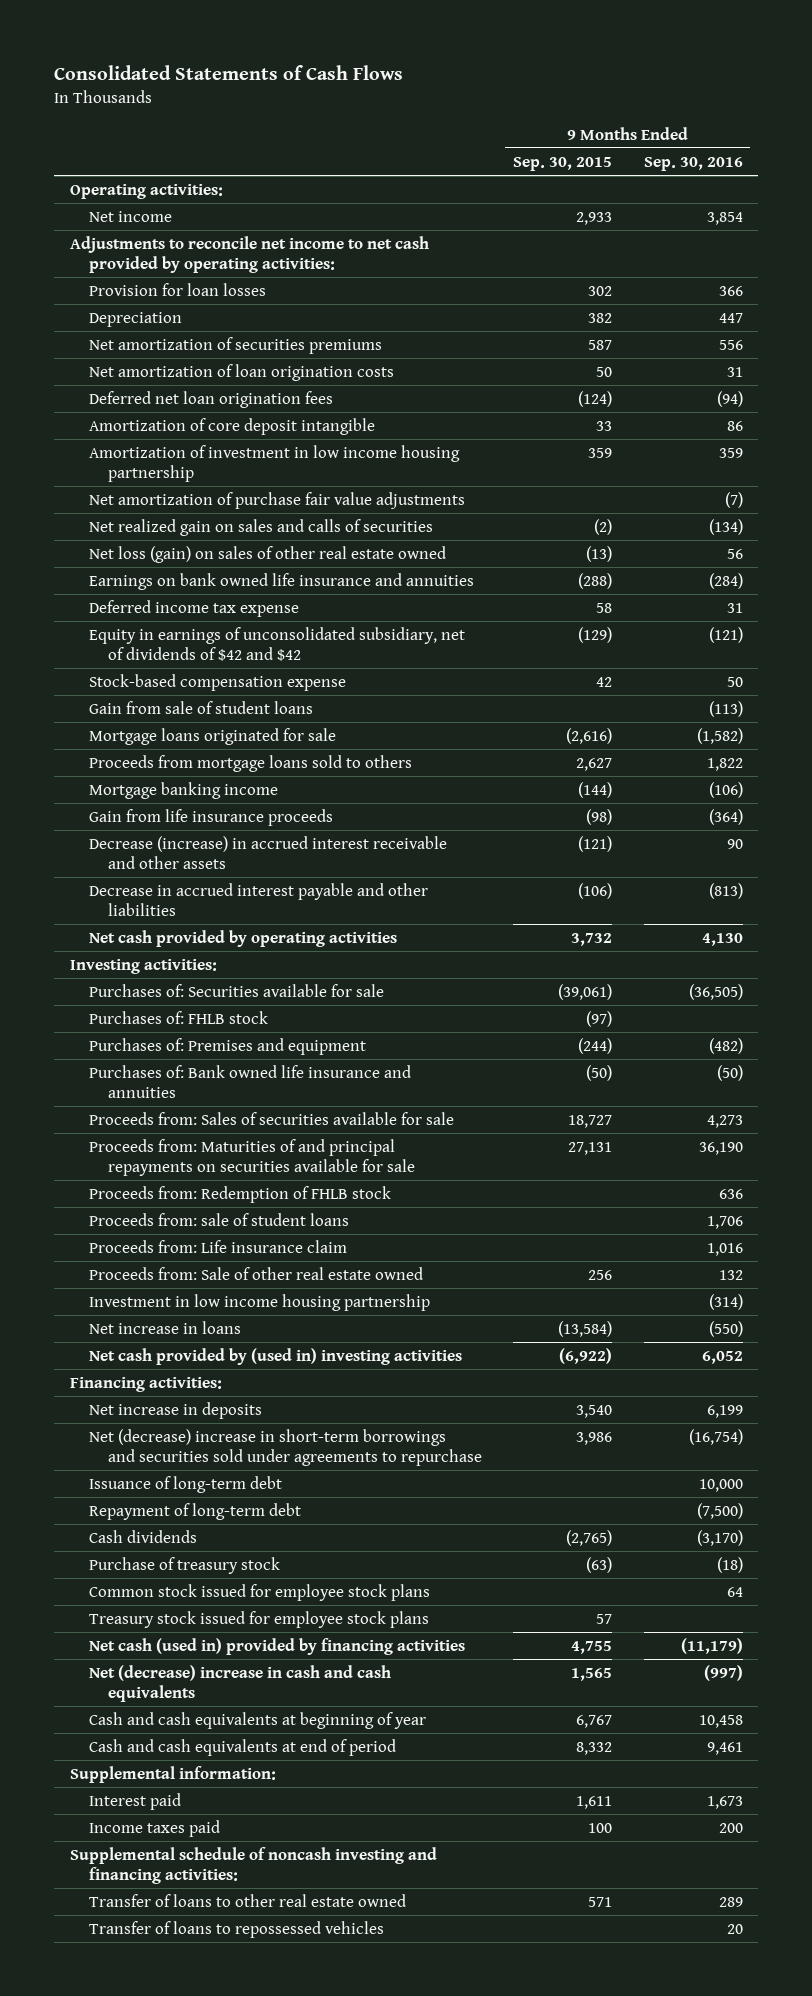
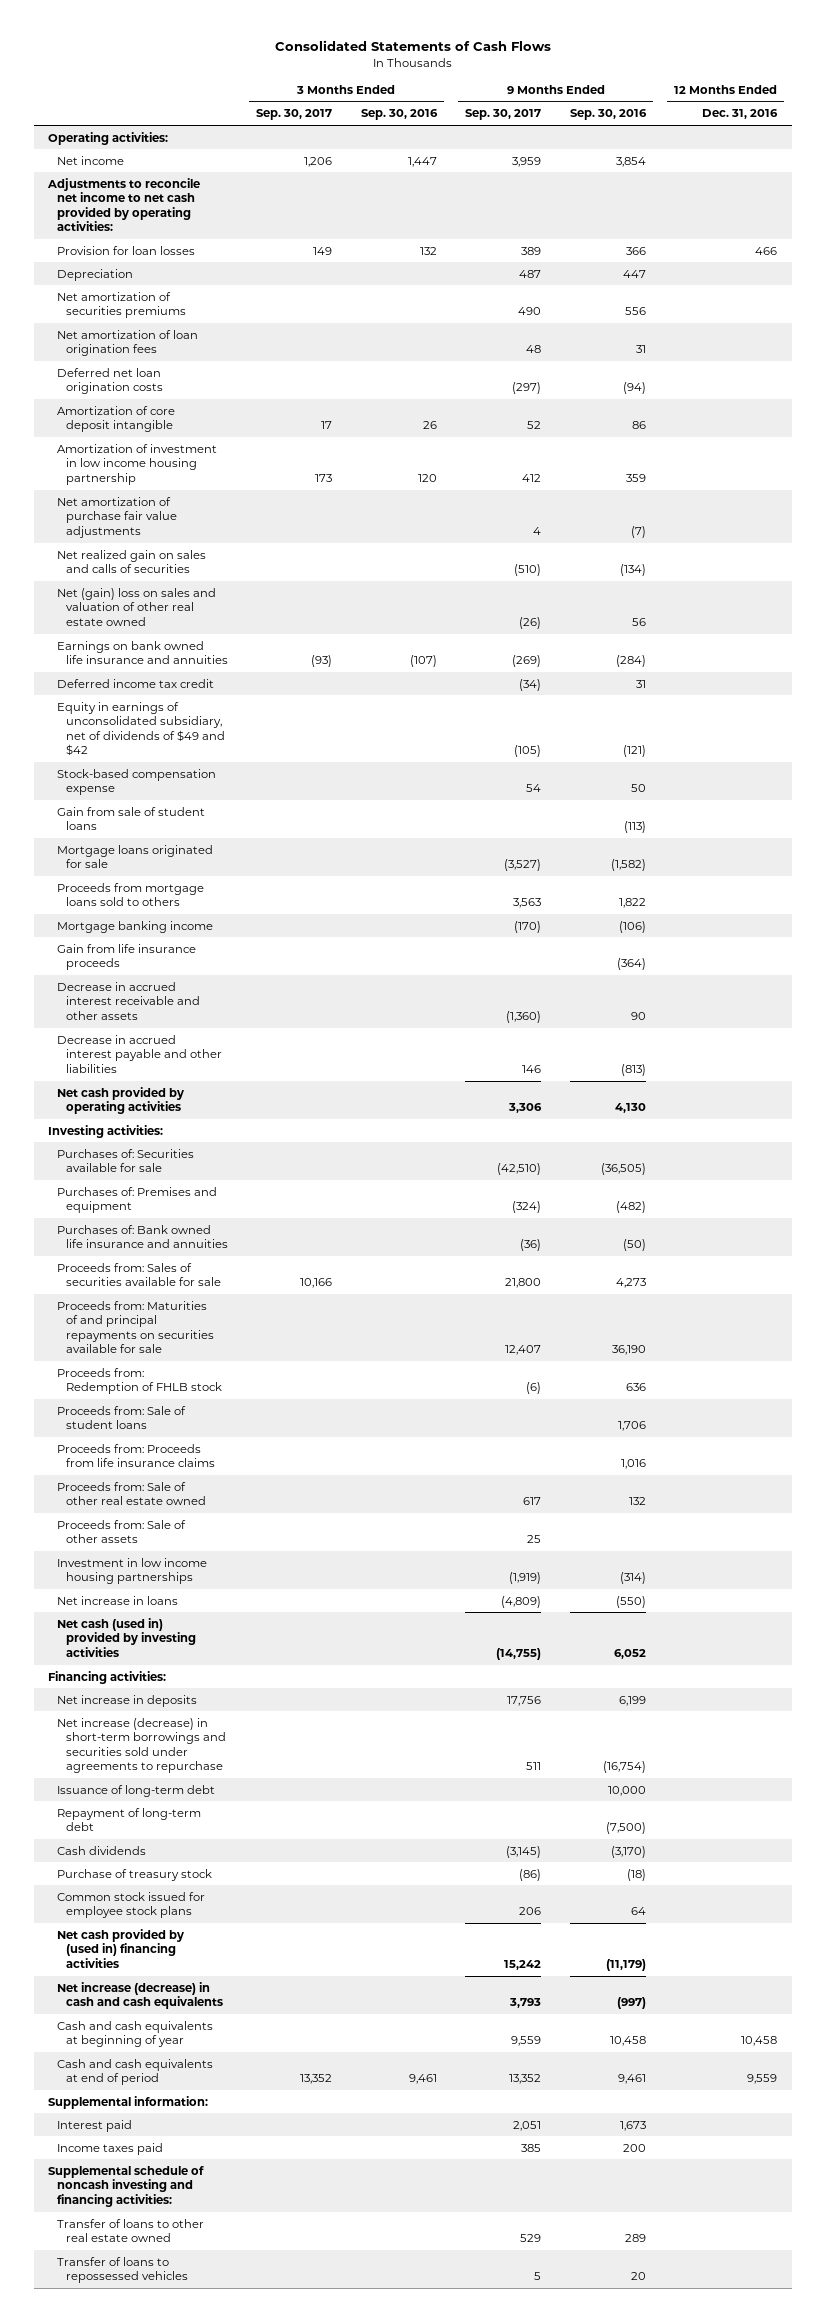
- | 9 Months Ended Sep. 30, 2015 | 9 Months Ended Sep. 30, 2016
+ | 3 Months Ended Sep. 30, 2017 | 3 Months Ended Sep. 30, 2016 | 9 Months Ended Sep. 30, 2017 | 9 Months Ended Sep. 30, 2016 | 12 Months Ended Dec. 31, 2016
- Net amortization of loan origination costs | 50 | 31
- Deferred net loan origination fees | (124) | (94)
+ Net amortization of loan origination fees | | | 48 | 31 |
+ Deferred net loan origination costs | | | (297) | (94) |
- Net loss (gain) on sales of other real estate owned | (13) | 56
+ Net (gain) loss on sales and valuation of other real estate owned | | | (26) | 56 |
- Deferred income tax expense | 58 | 31
- Equity in earnings of unconsolidated subsidiary, net of dividends of $42 and $42 | (129) | (121)
+ Deferred income tax credit | | | (34) | 31 |
+ Equity in earnings of unconsolidated subsidiary, net of dividends of $49 and $42 | | | (105) | (121) |
- Decrease (increase) in accrued interest receivable and other assets | (121) | 90
+ Decrease in accrued interest receivable and other assets | | | (1,360) | 90 |
- Purchases of: FHLB stock | (97) |
- Proceeds from: sale of student loans | | 1,706
- Proceeds from: Life insurance claim | | 1,016
+ Proceeds from: Sale of student loans | | | | 1,706 |
+ Proceeds from: Proceeds from life insurance claims | | | | 1,016 |
- Investment in low income housing partnership | | (314)
+ Proceeds from: Sale of other assets | | | 25 | |
+ Investment in low income housing partnerships | | | (1,919) | (314) |
- Net cash provided by (used in) investing activities | (6,922) | 6,052
+ Net cash (used in) provided by investing activities | | | (14,755) | 6,052 |
- Net (decrease) increase in short-term borrowings and securities sold under agreements to repurchase | 3,986 | (16,754)
+ Net increase (decrease) in short-term borrowings and securities sold under agreements to repurchase | | | 511 | (16,754) |
- Treasury stock issued for employee stock plans | 57 |
- Net cash (used in) provided by financing activities | 4,755 | (11,179)
- Net (decrease) increase in cash and cash equivalents | 1,565 | (997)
+ Net cash provided by (used in) financing activities | | | 15,242 | (11,179) |
+ Net increase (decrease) in cash and cash equivalents | | | 3,793 | (997) |

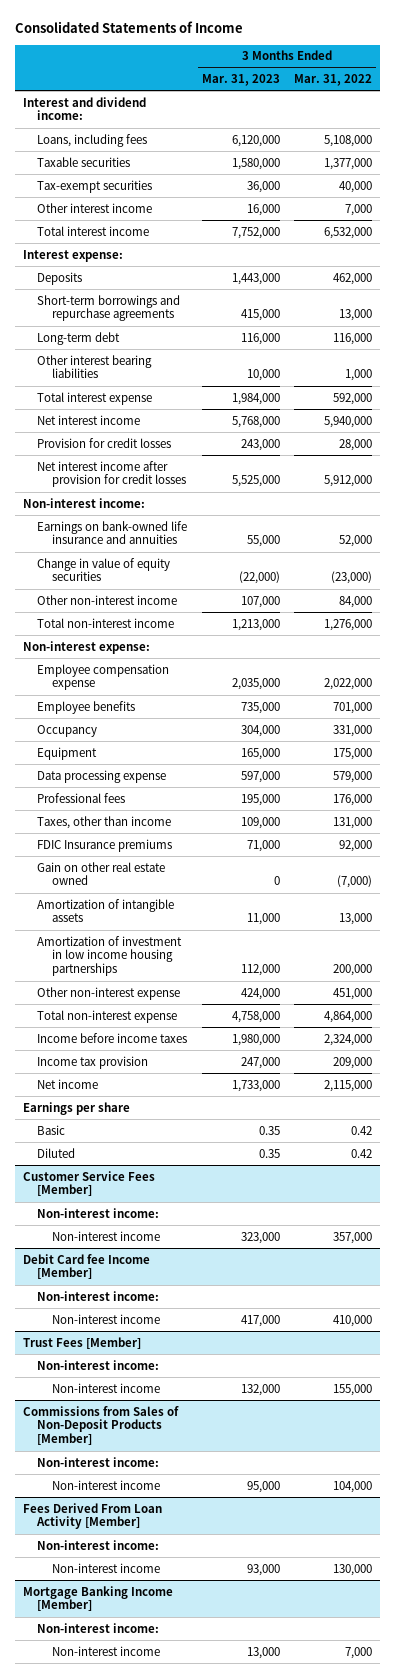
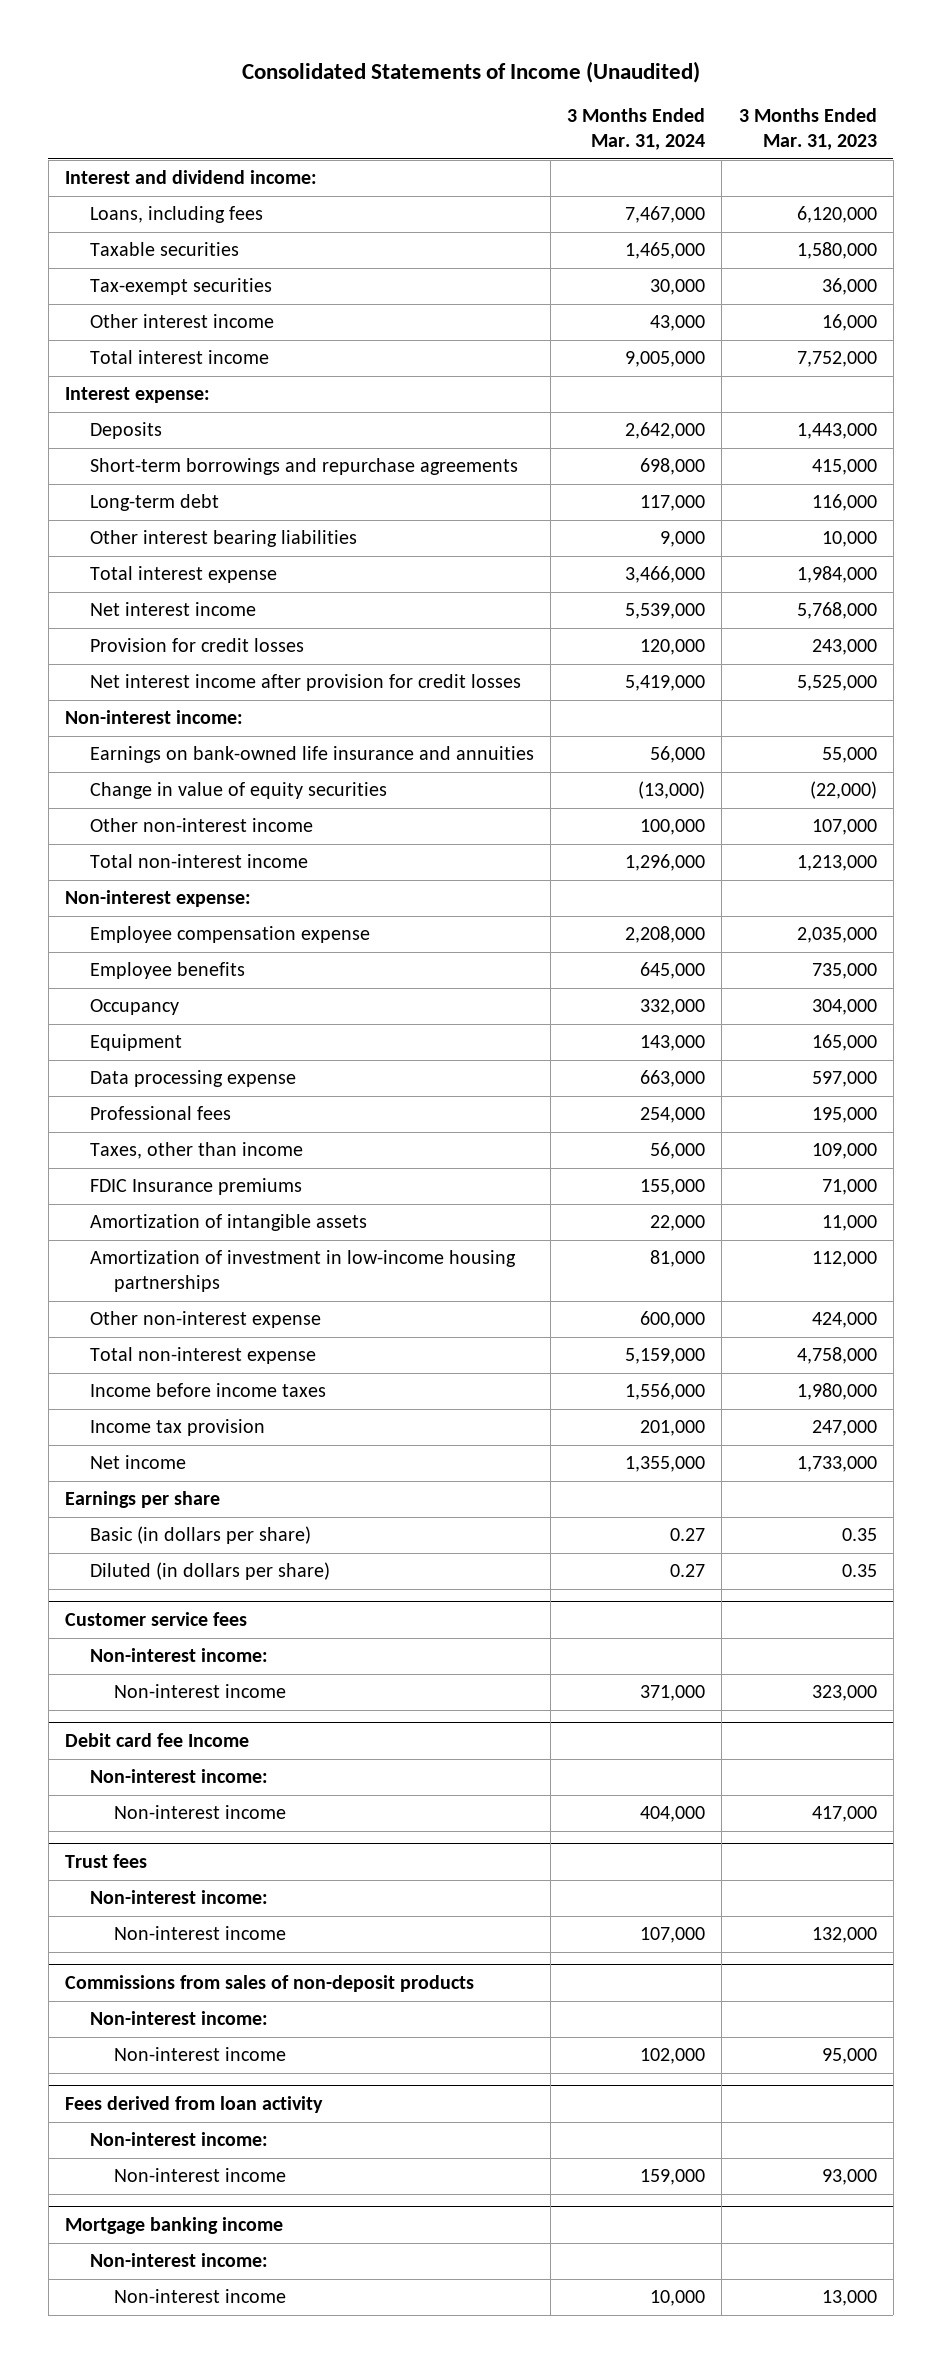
- Consolidated Statements of Income
+ Consolidated Statements of Income (Unaudited)
- | 3 Months Ended Mar. 31, 2023 | 3 Months Ended Mar. 31, 2022
+ | 3 Months Ended Mar. 31, 2024 | 3 Months Ended Mar. 31, 2023
- Gain on other real estate owned | 0 | (7,000)
- Amortization of investment in low income housing partnerships | 112,000 | 200,000
+ Amortization of investment in low-income housing partnerships | 81,000 | 112,000
- Basic | 0.35 | 0.42
- Diluted | 0.35 | 0.42
- Customer Service Fees [Member]
+ Basic (in dollars per share) | 0.27 | 0.35
+ Diluted (in dollars per share) | 0.27 | 0.35
+ Customer service fees
- Debit Card fee Income [Member]
+ Debit card fee Income
- Trust Fees [Member]
+ Trust fees
- Commissions from Sales of Non-Deposit Products [Member]
+ Commissions from sales of non-deposit products
- Fees Derived From Loan Activity [Member]
+ Fees derived from loan activity
- Mortgage Banking Income [Member]
+ Mortgage banking income

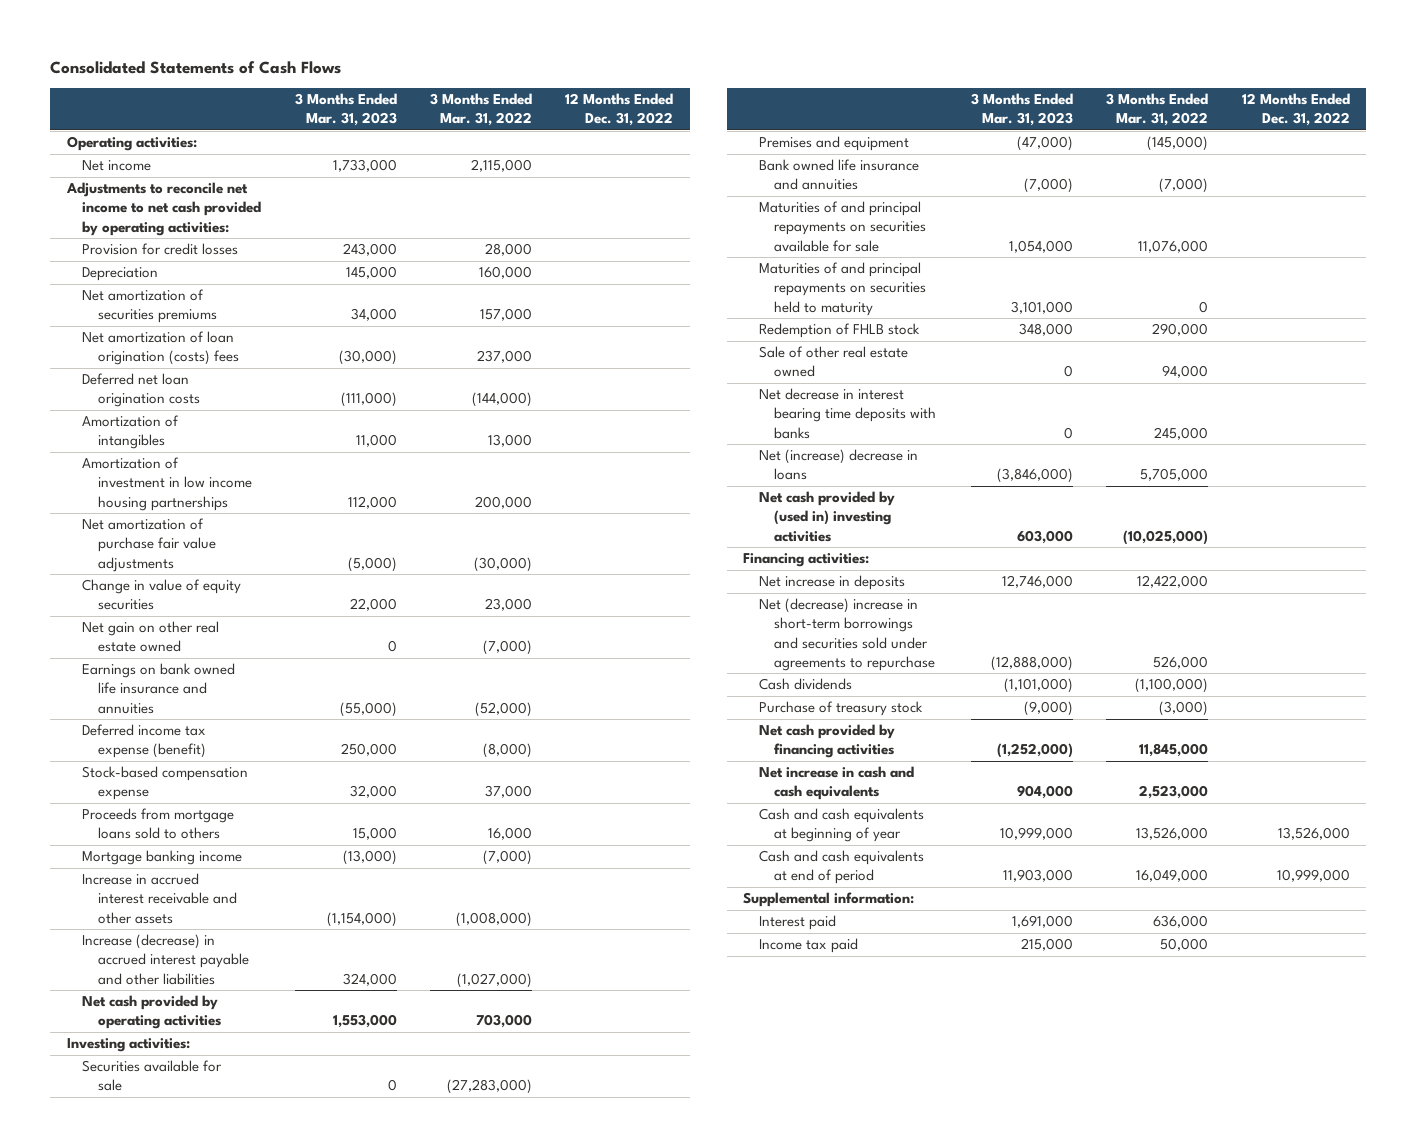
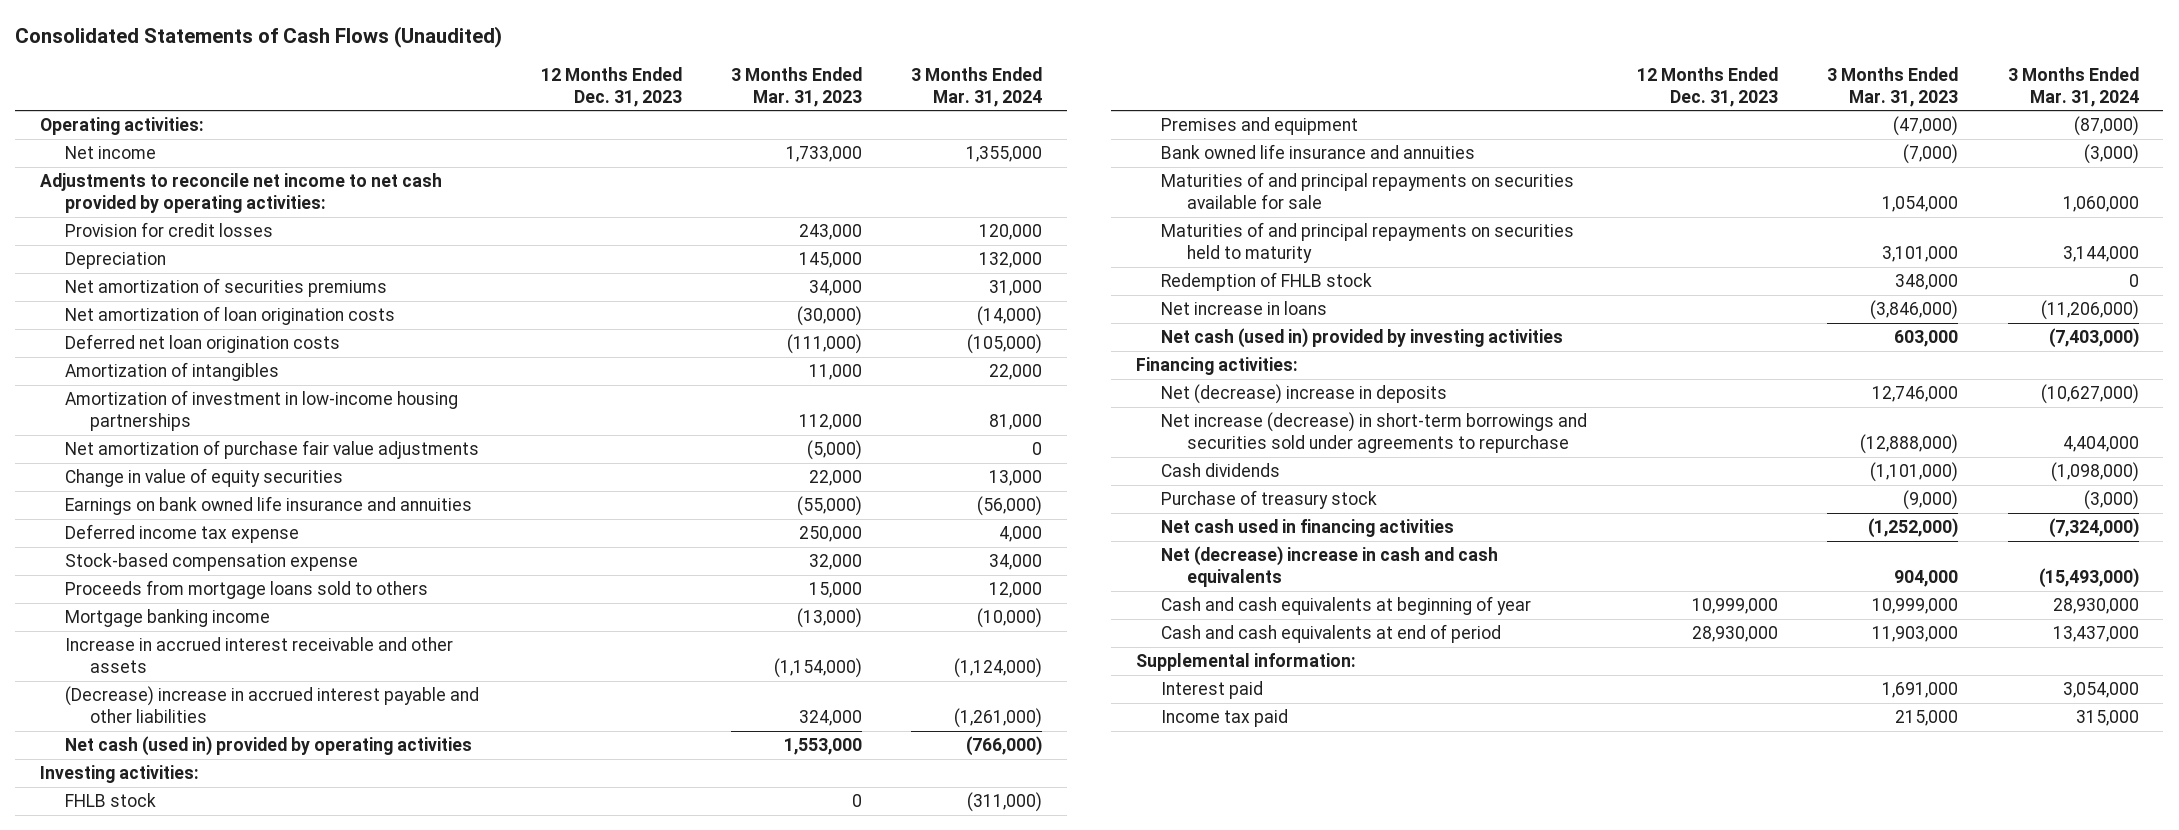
- Consolidated Statements of Cash Flows
+ Consolidated Statements of Cash Flows (Unaudited)
- | 3 Months Ended Mar. 31, 2023 | 3 Months Ended Mar. 31, 2022 | 12 Months Ended Dec. 31, 2022
+ | 12 Months Ended Dec. 31, 2023 | 3 Months Ended Mar. 31, 2023 | 3 Months Ended Mar. 31, 2024
- Net amortization of loan origination (costs) fees | (30,000) | 237,000 |
+ Net amortization of loan origination costs | | (30,000) | (14,000)
- Amortization of investment in low income housing partnerships | 112,000 | 200,000 |
+ Amortization of investment in low-income housing partnerships | | 112,000 | 81,000
- Net gain on other real estate owned | 0 | (7,000) |
- Deferred income tax expense (benefit) | 250,000 | (8,000) |
+ Deferred income tax expense | | 250,000 | 4,000
- Increase (decrease) in accrued interest payable and other liabilities | 324,000 | (1,027,000) |
- Net cash provided by operating activities | 1,553,000 | 703,000 |
+ (Decrease) increase in accrued interest payable and other liabilities | | 324,000 | (1,261,000)
+ Net cash (used in) provided by operating activities | | 1,553,000 | (766,000)
- Securities available for sale | 0 | (27,283,000) |
+ FHLB stock | | 0 | (311,000)
- Sale of other real estate owned | 0 | 94,000 |
- Net decrease in interest bearing time deposits with banks | 0 | 245,000 |
- Net (increase) decrease in loans | (3,846,000) | 5,705,000 |
- Net cash provided by (used in) investing activities | 603,000 | (10,025,000) |
+ Net increase in loans | | (3,846,000) | (11,206,000)
+ Net cash (used in) provided by investing activities | | 603,000 | (7,403,000)
- Net increase in deposits | 12,746,000 | 12,422,000 |
- Net (decrease) increase in short-term borrowings and securities sold under agreements to repurchase | (12,888,000) | 526,000 |
+ Net (decrease) increase in deposits | | 12,746,000 | (10,627,000)
+ Net increase (decrease) in short-term borrowings and securities sold under agreements to repurchase | | (12,888,000) | 4,404,000
- Net cash provided by financing activities | (1,252,000) | 11,845,000 |
- Net increase in cash and cash equivalents | 904,000 | 2,523,000 |
+ Net cash used in financing activities | | (1,252,000) | (7,324,000)
+ Net (decrease) increase in cash and cash equivalents | | 904,000 | (15,493,000)

